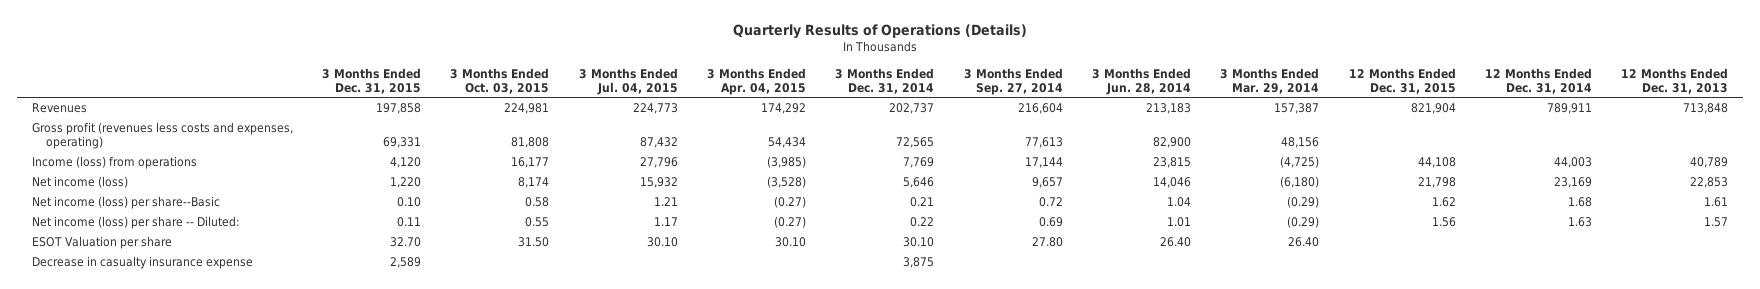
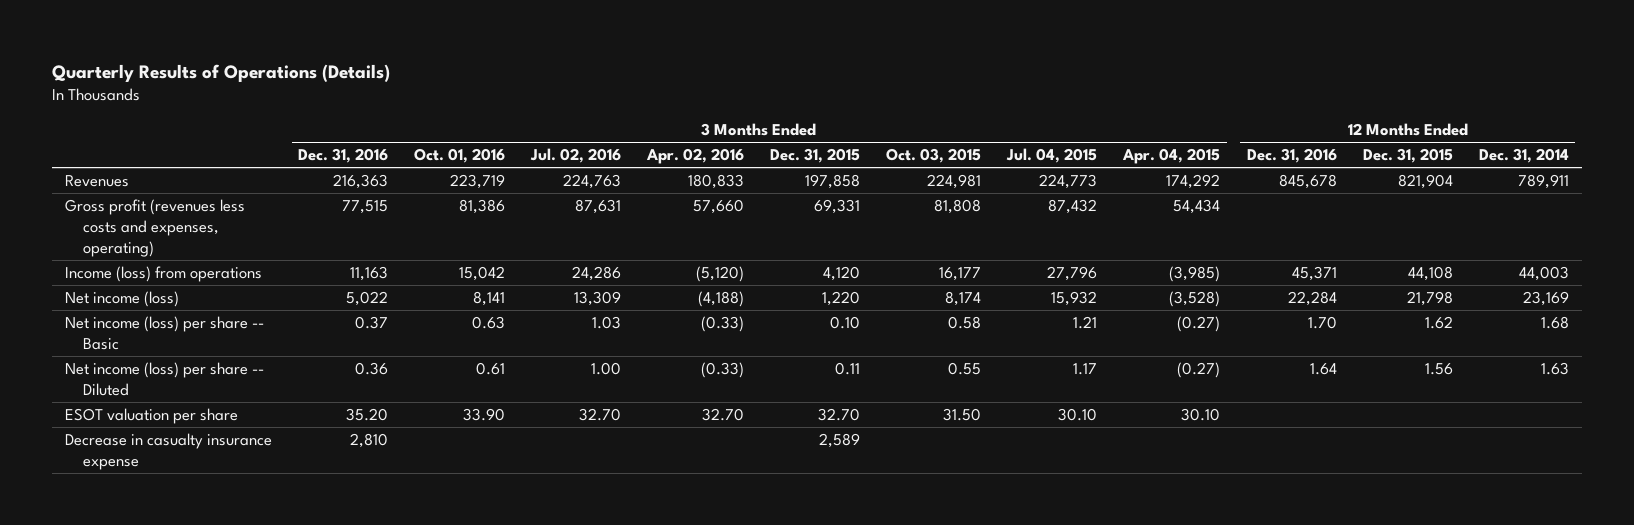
- | 3 Months Ended Dec. 31, 2015 | 3 Months Ended Oct. 03, 2015 | 3 Months Ended Jul. 04, 2015 | 3 Months Ended Apr. 04, 2015 | 3 Months Ended Dec. 31, 2014 | 3 Months Ended Sep. 27, 2014 | 3 Months Ended Jun. 28, 2014 | 3 Months Ended Mar. 29, 2014 | 12 Months Ended Dec. 31, 2015 | 12 Months Ended Dec. 31, 2014 | 12 Months Ended Dec. 31, 2013
+ | 3 Months Ended Dec. 31, 2016 | 3 Months Ended Oct. 01, 2016 | 3 Months Ended Jul. 02, 2016 | 3 Months Ended Apr. 02, 2016 | 3 Months Ended Dec. 31, 2015 | 3 Months Ended Oct. 03, 2015 | 3 Months Ended Jul. 04, 2015 | 3 Months Ended Apr. 04, 2015 | 12 Months Ended Dec. 31, 2016 | 12 Months Ended Dec. 31, 2015 | 12 Months Ended Dec. 31, 2014
- Net income (loss) per share--Basic | 0.10 | 0.58 | 1.21 | (0.27) | 0.21 | 0.72 | 1.04 | (0.29) | 1.62 | 1.68 | 1.61
- Net income (loss) per share -- Diluted: | 0.11 | 0.55 | 1.17 | (0.27) | 0.22 | 0.69 | 1.01 | (0.29) | 1.56 | 1.63 | 1.57
- ESOT Valuation per share | 32.70 | 31.50 | 30.10 | 30.10 | 30.10 | 27.80 | 26.40 | 26.40 | | |
+ Net income (loss) per share -- Basic | 0.37 | 0.63 | 1.03 | (0.33) | 0.10 | 0.58 | 1.21 | (0.27) | 1.70 | 1.62 | 1.68
+ Net income (loss) per share -- Diluted | 0.36 | 0.61 | 1.00 | (0.33) | 0.11 | 0.55 | 1.17 | (0.27) | 1.64 | 1.56 | 1.63
+ ESOT valuation per share | 35.20 | 33.90 | 32.70 | 32.70 | 32.70 | 31.50 | 30.10 | 30.10 | | |

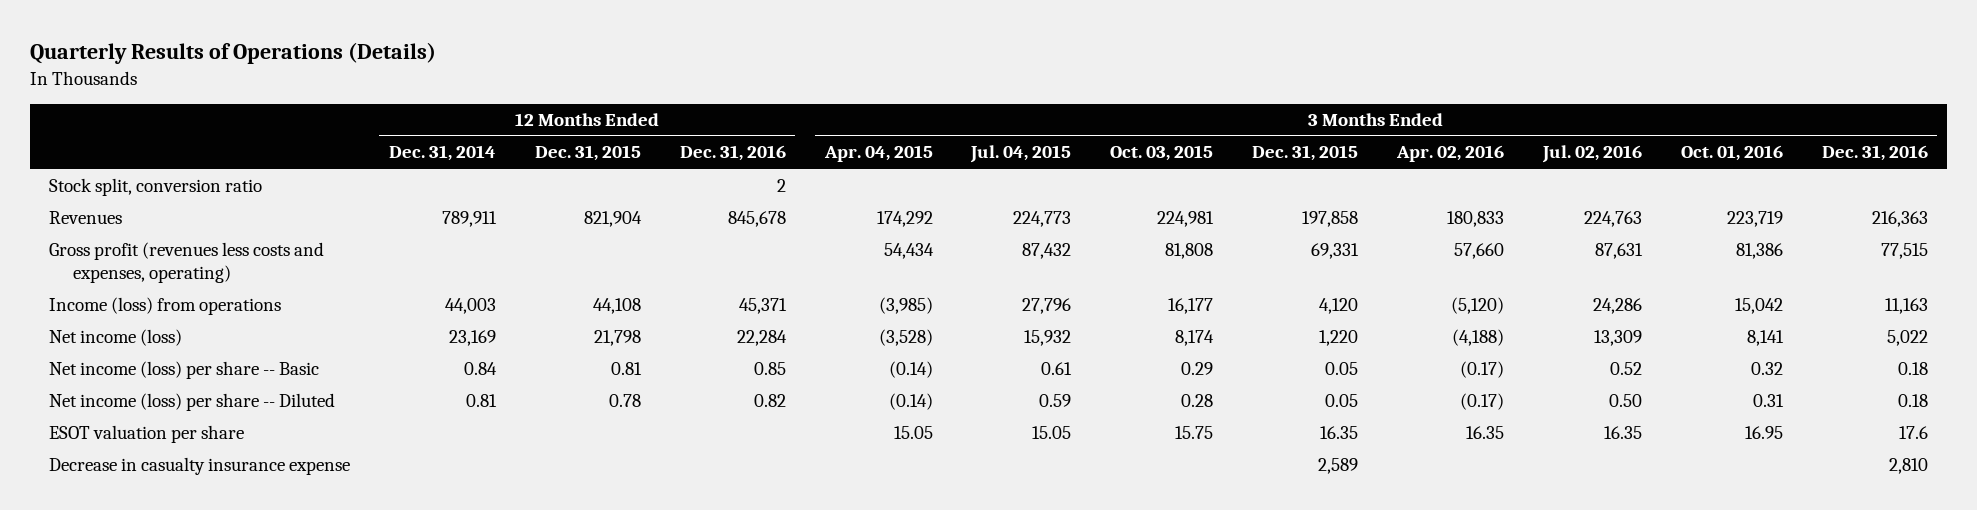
- | 3 Months Ended Dec. 31, 2016 | 3 Months Ended Oct. 01, 2016 | 3 Months Ended Jul. 02, 2016 | 3 Months Ended Apr. 02, 2016 | 3 Months Ended Dec. 31, 2015 | 3 Months Ended Oct. 03, 2015 | 3 Months Ended Jul. 04, 2015 | 3 Months Ended Apr. 04, 2015 | 12 Months Ended Dec. 31, 2016 | 12 Months Ended Dec. 31, 2015 | 12 Months Ended Dec. 31, 2014
+ | 12 Months Ended Dec. 31, 2014 | 12 Months Ended Dec. 31, 2015 | 12 Months Ended Dec. 31, 2016 | 3 Months Ended Apr. 04, 2015 | 3 Months Ended Jul. 04, 2015 | 3 Months Ended Oct. 03, 2015 | 3 Months Ended Dec. 31, 2015 | 3 Months Ended Apr. 02, 2016 | 3 Months Ended Jul. 02, 2016 | 3 Months Ended Oct. 01, 2016 | 3 Months Ended Dec. 31, 2016
+ Stock split, conversion ratio | | | 2 | | | | | | | |
- Net income (loss) per share -- Basic | 0.37 | 0.63 | 1.03 | (0.33) | 0.10 | 0.58 | 1.21 | (0.27) | 1.70 | 1.62 | 1.68
- Net income (loss) per share -- Diluted | 0.36 | 0.61 | 1.00 | (0.33) | 0.11 | 0.55 | 1.17 | (0.27) | 1.64 | 1.56 | 1.63
- ESOT valuation per share | 35.20 | 33.90 | 32.70 | 32.70 | 32.70 | 31.50 | 30.10 | 30.10 | | |
+ Net income (loss) per share -- Basic | 0.84 | 0.81 | 0.85 | (0.14) | 0.61 | 0.29 | 0.05 | (0.17) | 0.52 | 0.32 | 0.18
+ Net income (loss) per share -- Diluted | 0.81 | 0.78 | 0.82 | (0.14) | 0.59 | 0.28 | 0.05 | (0.17) | 0.50 | 0.31 | 0.18
+ ESOT valuation per share | | | | 15.05 | 15.05 | 15.75 | 16.35 | 16.35 | 16.35 | 16.95 | 17.6

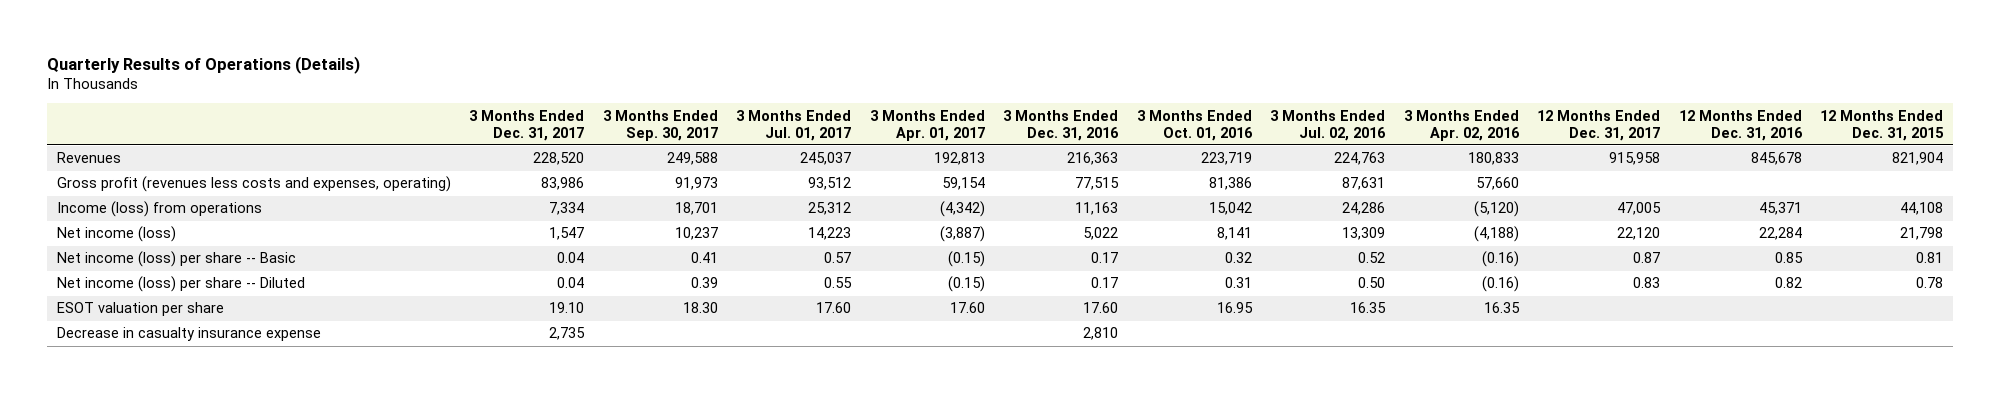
- | 12 Months Ended Dec. 31, 2014 | 12 Months Ended Dec. 31, 2015 | 12 Months Ended Dec. 31, 2016 | 3 Months Ended Apr. 04, 2015 | 3 Months Ended Jul. 04, 2015 | 3 Months Ended Oct. 03, 2015 | 3 Months Ended Dec. 31, 2015 | 3 Months Ended Apr. 02, 2016 | 3 Months Ended Jul. 02, 2016 | 3 Months Ended Oct. 01, 2016 | 3 Months Ended Dec. 31, 2016
+ | 3 Months Ended Dec. 31, 2017 | 3 Months Ended Sep. 30, 2017 | 3 Months Ended Jul. 01, 2017 | 3 Months Ended Apr. 01, 2017 | 3 Months Ended Dec. 31, 2016 | 3 Months Ended Oct. 01, 2016 | 3 Months Ended Jul. 02, 2016 | 3 Months Ended Apr. 02, 2016 | 12 Months Ended Dec. 31, 2017 | 12 Months Ended Dec. 31, 2016 | 12 Months Ended Dec. 31, 2015
- Stock split, conversion ratio | | | 2 | | | | | | | |
- Net income (loss) per share -- Basic | 0.84 | 0.81 | 0.85 | (0.14) | 0.61 | 0.29 | 0.05 | (0.17) | 0.52 | 0.32 | 0.18
- Net income (loss) per share -- Diluted | 0.81 | 0.78 | 0.82 | (0.14) | 0.59 | 0.28 | 0.05 | (0.17) | 0.50 | 0.31 | 0.18
- ESOT valuation per share | | | | 15.05 | 15.05 | 15.75 | 16.35 | 16.35 | 16.35 | 16.95 | 17.6
+ Net income (loss) per share -- Basic | 0.04 | 0.41 | 0.57 | (0.15) | 0.17 | 0.32 | 0.52 | (0.16) | 0.87 | 0.85 | 0.81
+ Net income (loss) per share -- Diluted | 0.04 | 0.39 | 0.55 | (0.15) | 0.17 | 0.31 | 0.50 | (0.16) | 0.83 | 0.82 | 0.78
+ ESOT valuation per share | 19.10 | 18.30 | 17.60 | 17.60 | 17.60 | 16.95 | 16.35 | 16.35 | | |

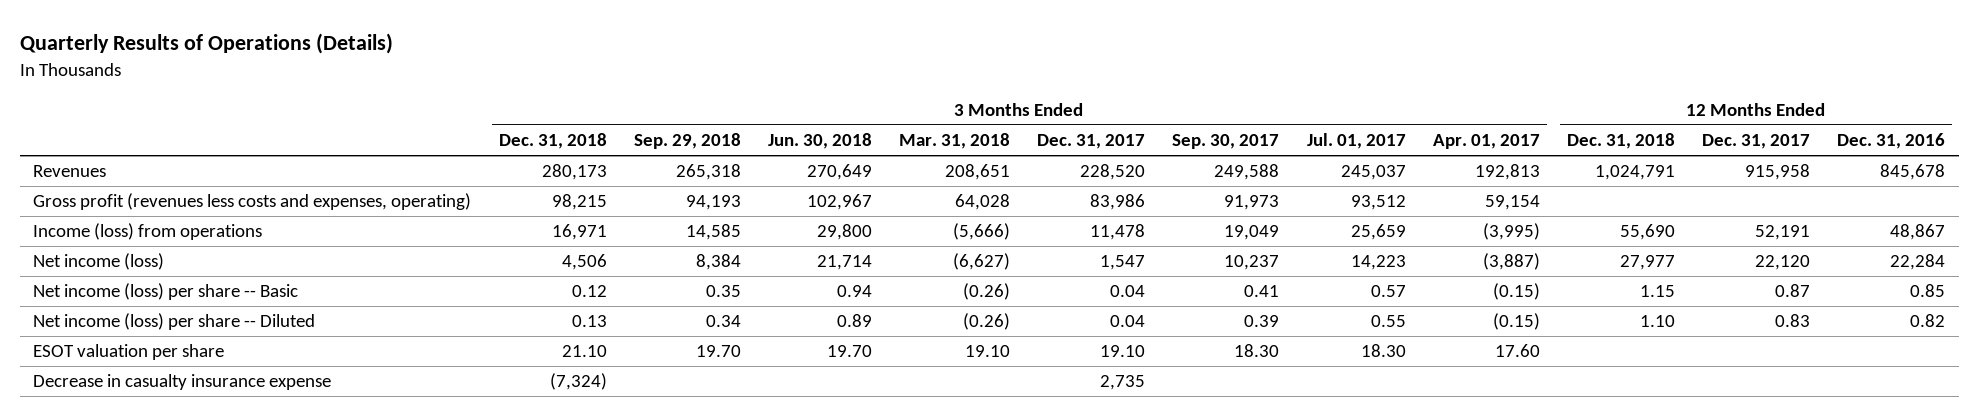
- | 3 Months Ended Dec. 31, 2017 | 3 Months Ended Sep. 30, 2017 | 3 Months Ended Jul. 01, 2017 | 3 Months Ended Apr. 01, 2017 | 3 Months Ended Dec. 31, 2016 | 3 Months Ended Oct. 01, 2016 | 3 Months Ended Jul. 02, 2016 | 3 Months Ended Apr. 02, 2016 | 12 Months Ended Dec. 31, 2017 | 12 Months Ended Dec. 31, 2016 | 12 Months Ended Dec. 31, 2015
+ | 3 Months Ended Dec. 31, 2018 | 3 Months Ended Sep. 29, 2018 | 3 Months Ended Jun. 30, 2018 | 3 Months Ended Mar. 31, 2018 | 3 Months Ended Dec. 31, 2017 | 3 Months Ended Sep. 30, 2017 | 3 Months Ended Jul. 01, 2017 | 3 Months Ended Apr. 01, 2017 | 12 Months Ended Dec. 31, 2018 | 12 Months Ended Dec. 31, 2017 | 12 Months Ended Dec. 31, 2016
- Income (loss) from operations | 7,334 | 18,701 | 25,312 | (4,342) | 11,163 | 15,042 | 24,286 | (5,120) | 47,005 | 45,371 | 44,108
+ Income (loss) from operations | 16,971 | 14,585 | 29,800 | (5,666) | 11,478 | 19,049 | 25,659 | (3,995) | 55,690 | 52,191 | 48,867
- ESOT valuation per share | 19.10 | 18.30 | 17.60 | 17.60 | 17.60 | 16.95 | 16.35 | 16.35 | | |
+ ESOT valuation per share | 21.10 | 19.70 | 19.70 | 19.10 | 19.10 | 18.30 | 18.30 | 17.60 | | |

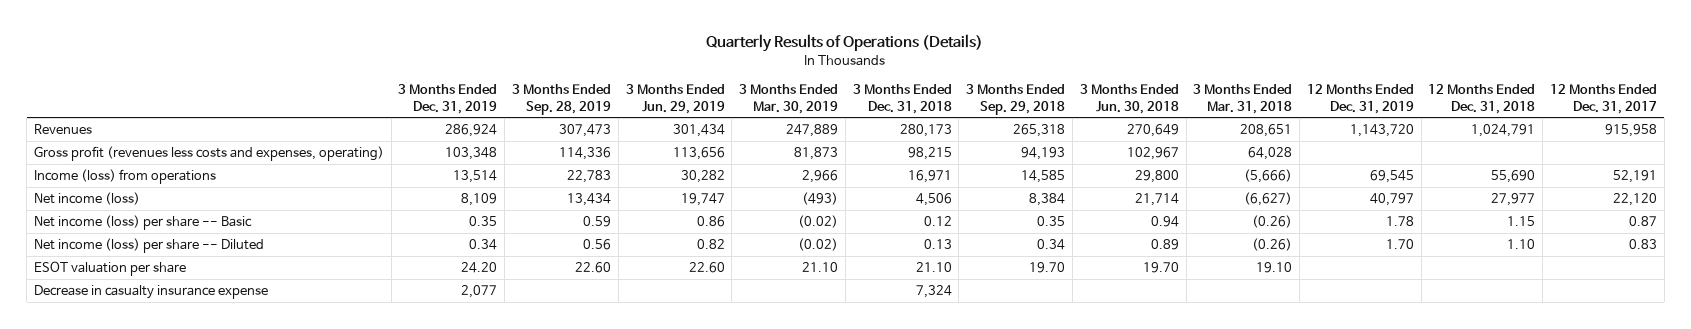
- | 3 Months Ended Dec. 31, 2018 | 3 Months Ended Sep. 29, 2018 | 3 Months Ended Jun. 30, 2018 | 3 Months Ended Mar. 31, 2018 | 3 Months Ended Dec. 31, 2017 | 3 Months Ended Sep. 30, 2017 | 3 Months Ended Jul. 01, 2017 | 3 Months Ended Apr. 01, 2017 | 12 Months Ended Dec. 31, 2018 | 12 Months Ended Dec. 31, 2017 | 12 Months Ended Dec. 31, 2016
+ | 3 Months Ended Dec. 31, 2019 | 3 Months Ended Sep. 28, 2019 | 3 Months Ended Jun. 29, 2019 | 3 Months Ended Mar. 30, 2019 | 3 Months Ended Dec. 31, 2018 | 3 Months Ended Sep. 29, 2018 | 3 Months Ended Jun. 30, 2018 | 3 Months Ended Mar. 31, 2018 | 12 Months Ended Dec. 31, 2019 | 12 Months Ended Dec. 31, 2018 | 12 Months Ended Dec. 31, 2017
- Decrease in casualty insurance expense | (7,324) | | | | 2,735 | | | | | |
+ Decrease in casualty insurance expense | 2,077 | | | | 7,324 | | | | | |

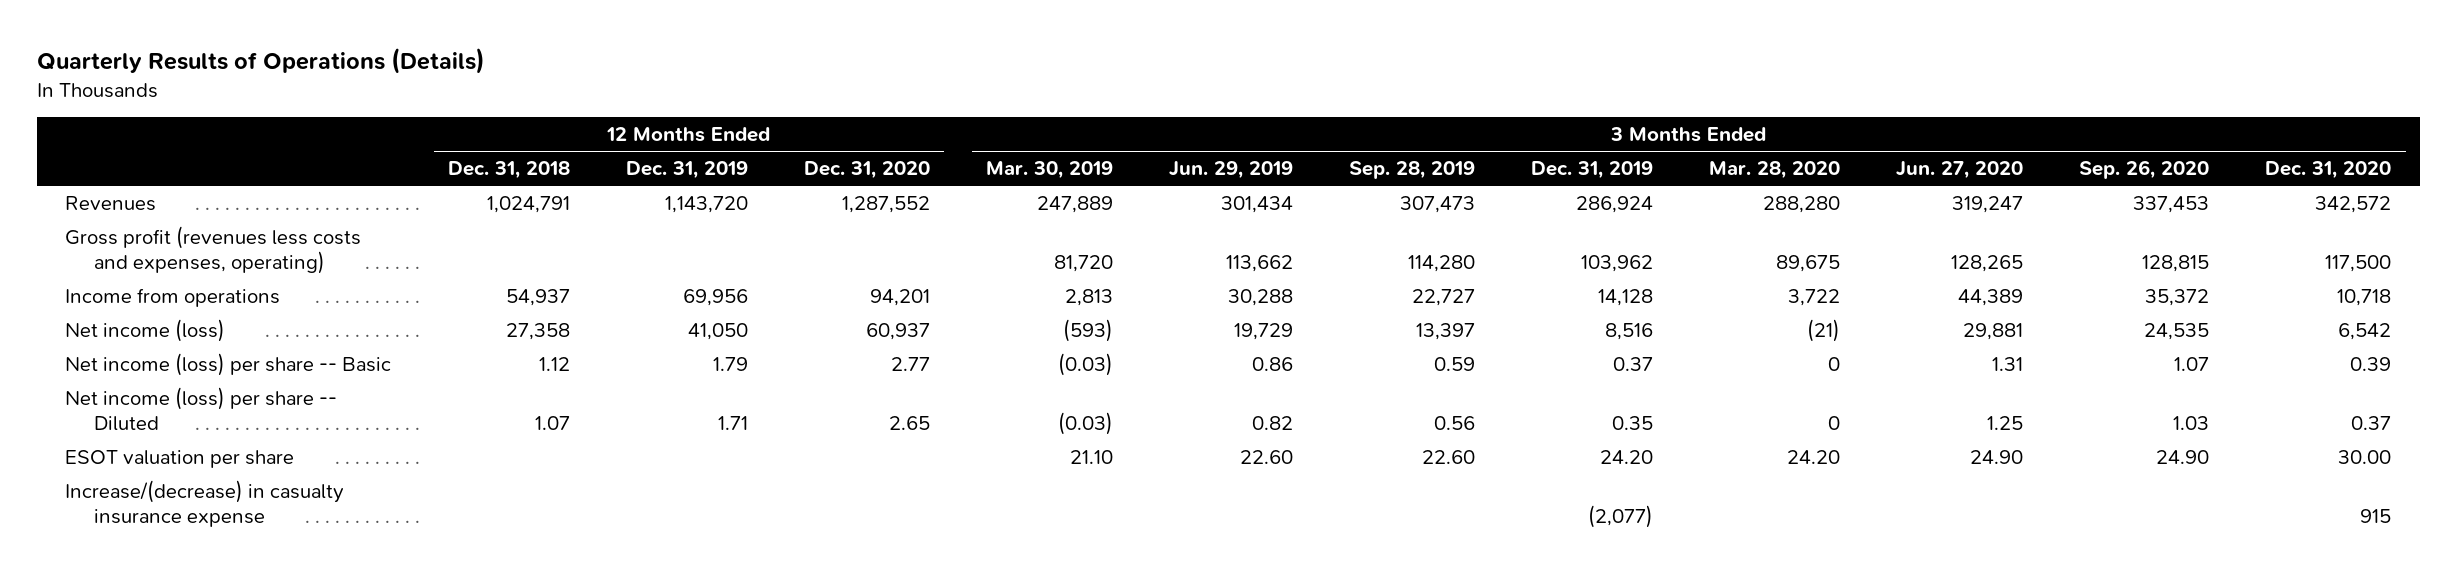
- | 3 Months Ended Dec. 31, 2019 | 3 Months Ended Sep. 28, 2019 | 3 Months Ended Jun. 29, 2019 | 3 Months Ended Mar. 30, 2019 | 3 Months Ended Dec. 31, 2018 | 3 Months Ended Sep. 29, 2018 | 3 Months Ended Jun. 30, 2018 | 3 Months Ended Mar. 31, 2018 | 12 Months Ended Dec. 31, 2019 | 12 Months Ended Dec. 31, 2018 | 12 Months Ended Dec. 31, 2017
+ | 12 Months Ended Dec. 31, 2018 | 12 Months Ended Dec. 31, 2019 | 12 Months Ended Dec. 31, 2020 | 3 Months Ended Mar. 30, 2019 | 3 Months Ended Jun. 29, 2019 | 3 Months Ended Sep. 28, 2019 | 3 Months Ended Dec. 31, 2019 | 3 Months Ended Mar. 28, 2020 | 3 Months Ended Jun. 27, 2020 | 3 Months Ended Sep. 26, 2020 | 3 Months Ended Dec. 31, 2020
- Gross profit (revenues less costs and expenses, operating) | 103,348 | 114,336 | 113,656 | 81,873 | 98,215 | 94,193 | 102,967 | 64,028 | | |
- Income (loss) from operations | 13,514 | 22,783 | 30,282 | 2,966 | 16,971 | 14,585 | 29,800 | (5,666) | 69,545 | 55,690 | 52,191
- Net income (loss) | 8,109 | 13,434 | 19,747 | (493) | 4,506 | 8,384 | 21,714 | (6,627) | 40,797 | 27,977 | 22,120
- Net income (loss) per share -- Basic | 0.35 | 0.59 | 0.86 | (0.02) | 0.12 | 0.35 | 0.94 | (0.26) | 1.78 | 1.15 | 0.87
- Net income (loss) per share -- Diluted | 0.34 | 0.56 | 0.82 | (0.02) | 0.13 | 0.34 | 0.89 | (0.26) | 1.70 | 1.10 | 0.83
+ Gross profit (revenues less costs and expenses, operating) | | | | 81,720 | 113,662 | 114,280 | 103,962 | 89,675 | 128,265 | 128,815 | 117,500
+ Income from operations | 54,937 | 69,956 | 94,201 | 2,813 | 30,288 | 22,727 | 14,128 | 3,722 | 44,389 | 35,372 | 10,718
+ Net income (loss) | 27,358 | 41,050 | 60,937 | (593) | 19,729 | 13,397 | 8,516 | (21) | 29,881 | 24,535 | 6,542
+ Net income (loss) per share -- Basic | 1.12 | 1.79 | 2.77 | (0.03) | 0.86 | 0.59 | 0.37 | 0 | 1.31 | 1.07 | 0.39
+ Net income (loss) per share -- Diluted | 1.07 | 1.71 | 2.65 | (0.03) | 0.82 | 0.56 | 0.35 | 0 | 1.25 | 1.03 | 0.37
- Decrease in casualty insurance expense | 2,077 | | | | 7,324 | | | | | |
+ Increase/(decrease) in casualty insurance expense | | | | | | | (2,077) | | | | 915

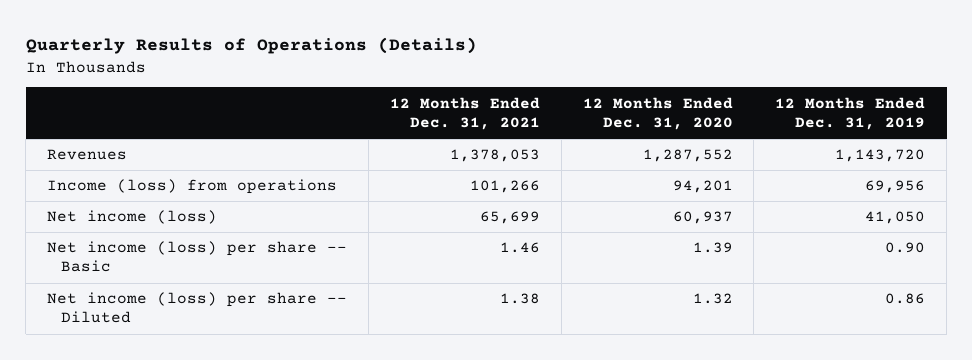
- | 12 Months Ended Dec. 31, 2018 | 12 Months Ended Dec. 31, 2019 | 12 Months Ended Dec. 31, 2020 | 3 Months Ended Mar. 30, 2019 | 3 Months Ended Jun. 29, 2019 | 3 Months Ended Sep. 28, 2019 | 3 Months Ended Dec. 31, 2019 | 3 Months Ended Mar. 28, 2020 | 3 Months Ended Jun. 27, 2020 | 3 Months Ended Sep. 26, 2020 | 3 Months Ended Dec. 31, 2020
+ | 12 Months Ended Dec. 31, 2021 | 12 Months Ended Dec. 31, 2020 | 12 Months Ended Dec. 31, 2019
- Gross profit (revenues less costs and expenses, operating) | | | | 81,720 | 113,662 | 114,280 | 103,962 | 89,675 | 128,265 | 128,815 | 117,500
- Income from operations | 54,937 | 69,956 | 94,201 | 2,813 | 30,288 | 22,727 | 14,128 | 3,722 | 44,389 | 35,372 | 10,718
+ Income (loss) from operations | 101,266 | 94,201 | 69,956
- Net income (loss) per share -- Basic | 1.12 | 1.79 | 2.77 | (0.03) | 0.86 | 0.59 | 0.37 | 0 | 1.31 | 1.07 | 0.39
- Net income (loss) per share -- Diluted | 1.07 | 1.71 | 2.65 | (0.03) | 0.82 | 0.56 | 0.35 | 0 | 1.25 | 1.03 | 0.37
- ESOT valuation per share | | | | 21.10 | 22.60 | 22.60 | 24.20 | 24.20 | 24.90 | 24.90 | 30.00
- Increase/(decrease) in casualty insurance expense | | | | | | | (2,077) | | | | 915
+ Net income (loss) per share -- Basic | 1.46 | 1.39 | 0.90
+ Net income (loss) per share -- Diluted | 1.38 | 1.32 | 0.86

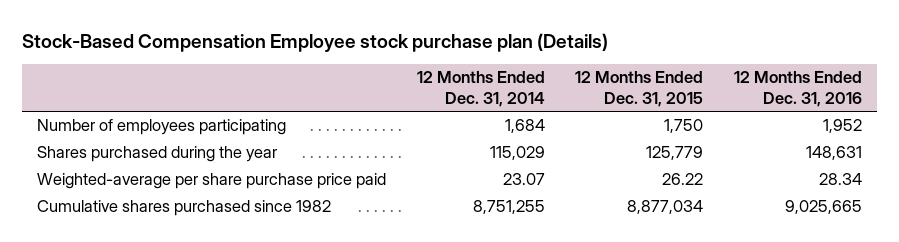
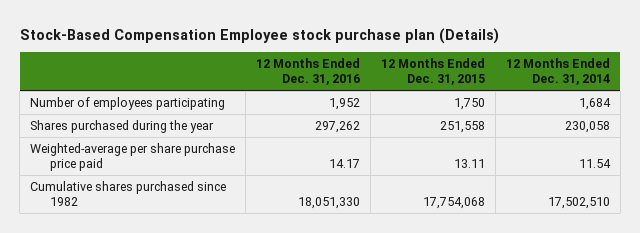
- | 12 Months Ended Dec. 31, 2014 | 12 Months Ended Dec. 31, 2015 | 12 Months Ended Dec. 31, 2016
+ | 12 Months Ended Dec. 31, 2016 | 12 Months Ended Dec. 31, 2015 | 12 Months Ended Dec. 31, 2014
- Shares purchased during the year | 115,029 | 125,779 | 148,631
- Weighted-average per share purchase price paid | 23.07 | 26.22 | 28.34
- Cumulative shares purchased since 1982 | 8,751,255 | 8,877,034 | 9,025,665
+ Shares purchased during the year | 297,262 | 251,558 | 230,058
+ Weighted-average per share purchase price paid | 14.17 | 13.11 | 11.54
+ Cumulative shares purchased since 1982 | 18,051,330 | 17,754,068 | 17,502,510

